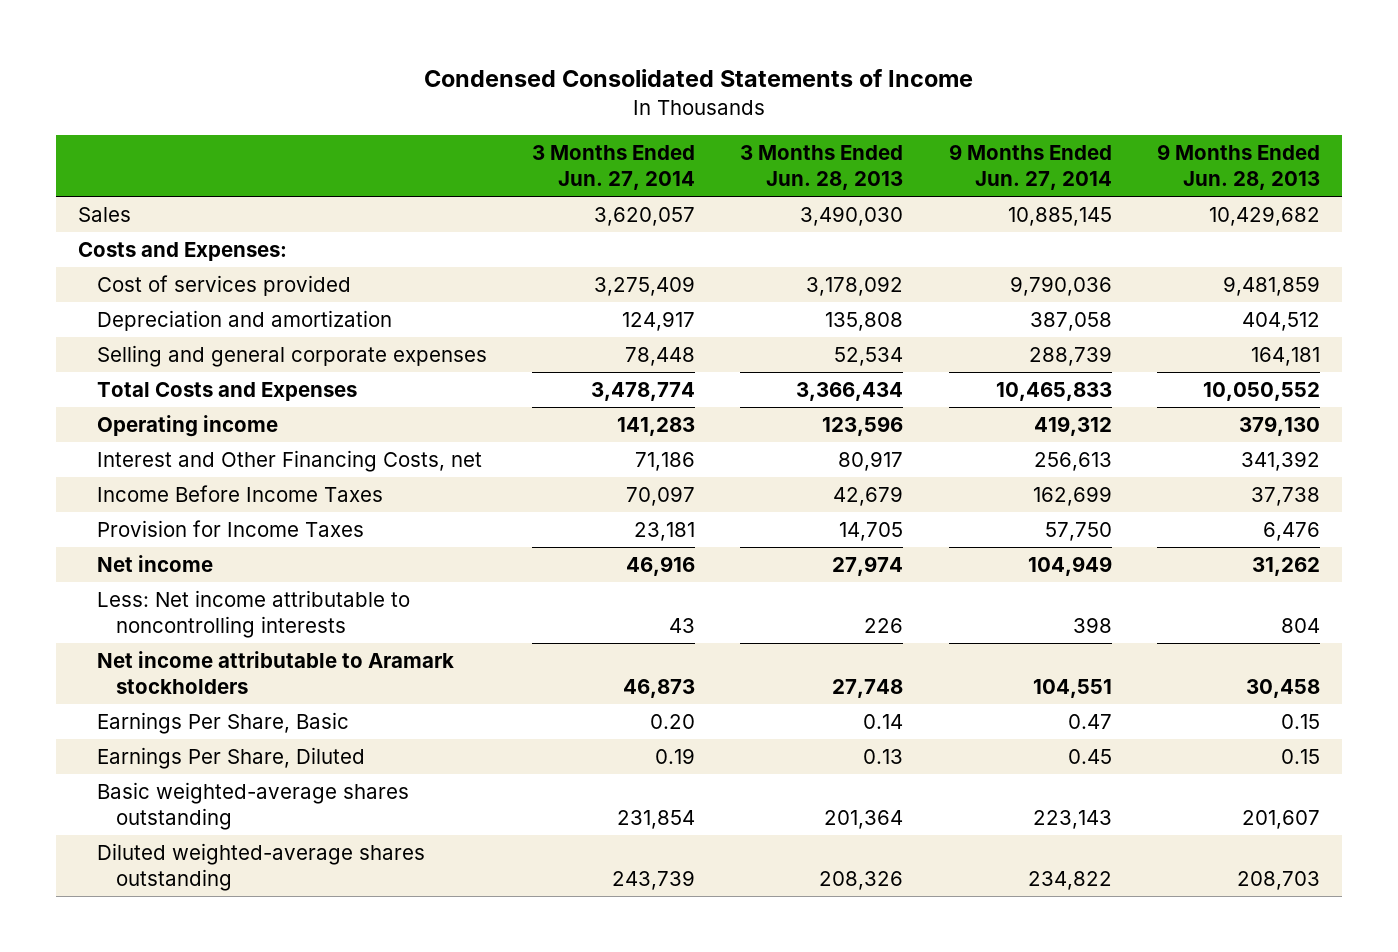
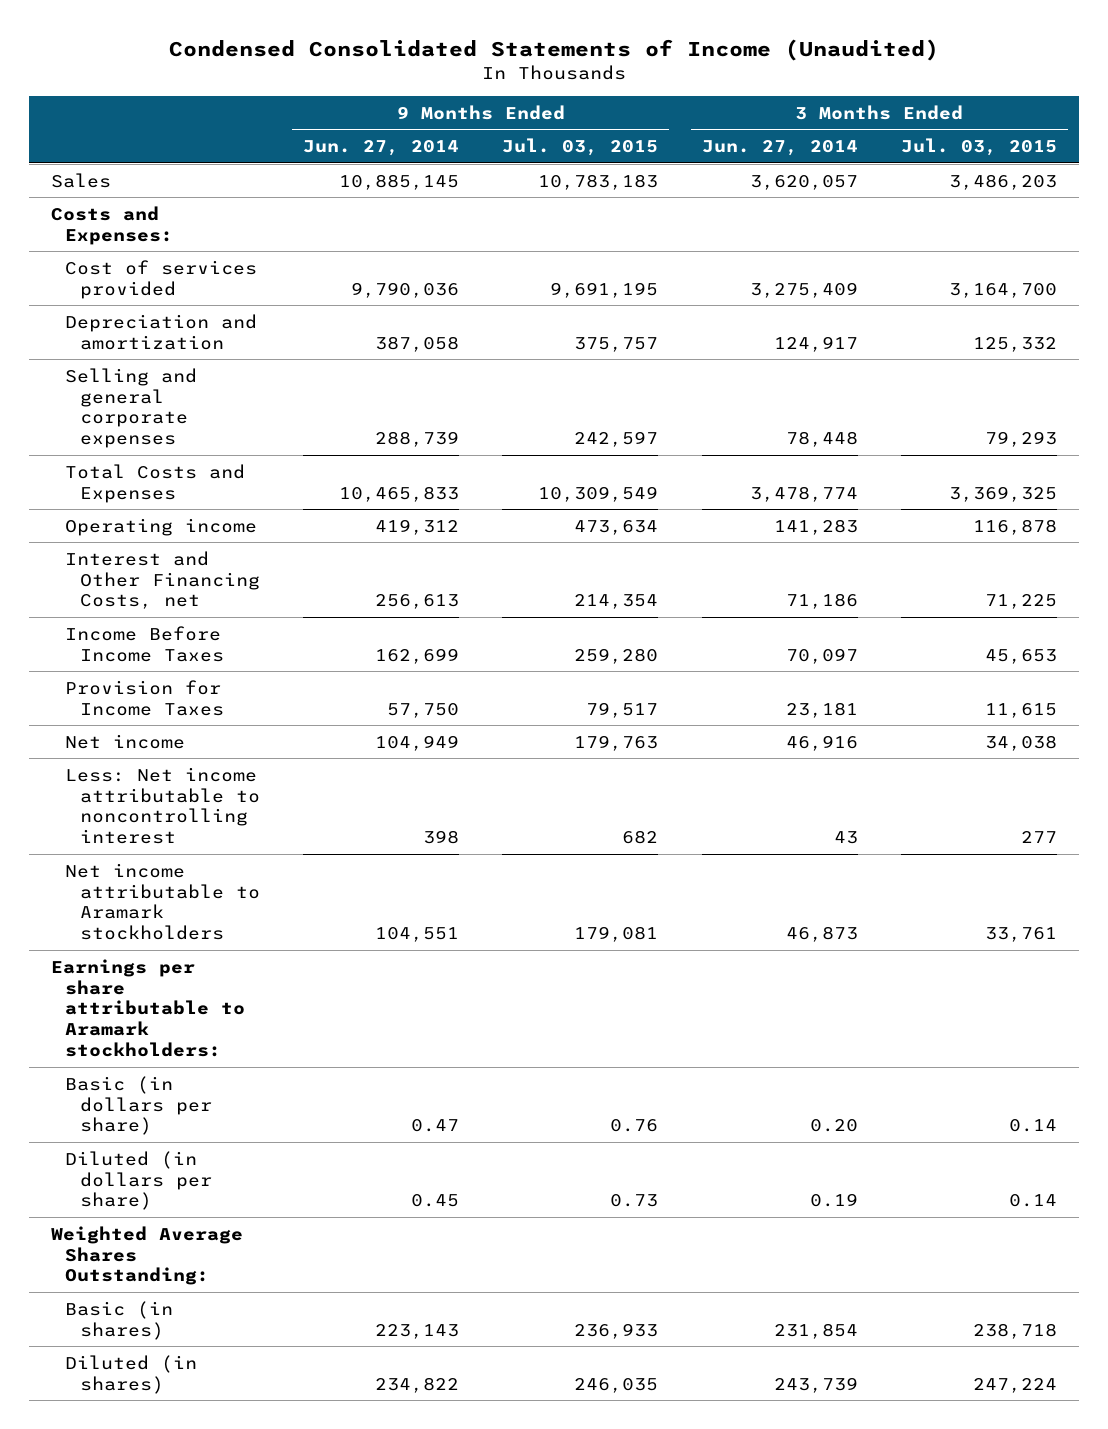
- Condensed Consolidated Statements of Income
+ Condensed Consolidated Statements of Income (Unaudited)
- | 3 Months Ended Jun. 27, 2014 | 3 Months Ended Jun. 28, 2013 | 9 Months Ended Jun. 27, 2014 | 9 Months Ended Jun. 28, 2013
+ | 9 Months Ended Jun. 27, 2014 | 9 Months Ended Jul. 03, 2015 | 3 Months Ended Jun. 27, 2014 | 3 Months Ended Jul. 03, 2015
- Less: Net income attributable to noncontrolling interests | 43 | 226 | 398 | 804
+ Less: Net income attributable to noncontrolling interest | 398 | 682 | 43 | 277
- Earnings Per Share, Basic | 0.20 | 0.14 | 0.47 | 0.15
- Earnings Per Share, Diluted | 0.19 | 0.13 | 0.45 | 0.15
- Basic weighted-average shares outstanding | 231,854 | 201,364 | 223,143 | 201,607
- Diluted weighted-average shares outstanding | 243,739 | 208,326 | 234,822 | 208,703
+ Earnings per share attributable to Aramark stockholders:
+ Basic (in dollars per share) | 0.47 | 0.76 | 0.20 | 0.14
+ Diluted (in dollars per share) | 0.45 | 0.73 | 0.19 | 0.14
+ Weighted Average Shares Outstanding:
+ Basic (in shares) | 223,143 | 236,933 | 231,854 | 238,718
+ Diluted (in shares) | 234,822 | 246,035 | 243,739 | 247,224

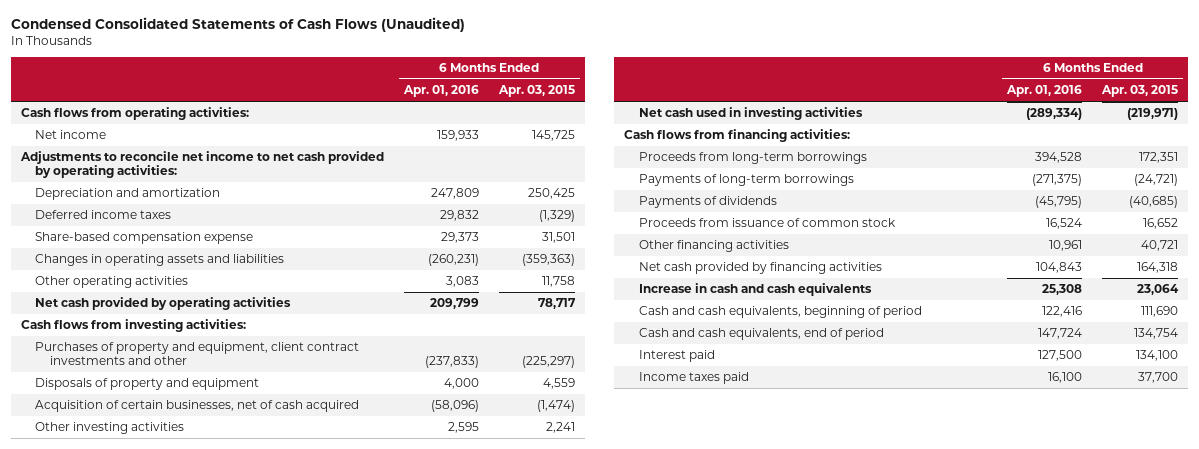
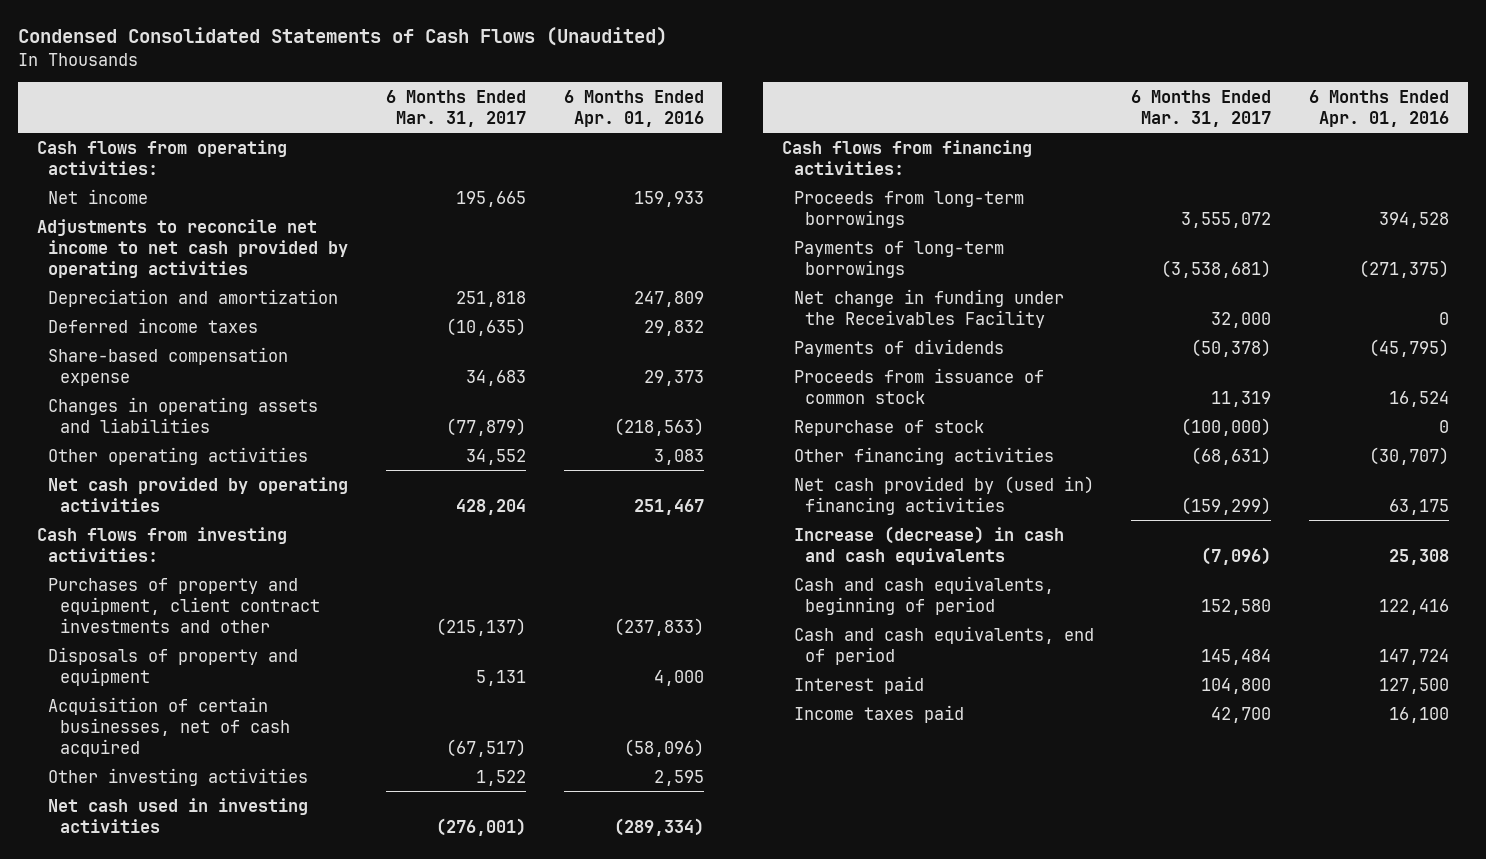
- | 6 Months Ended Apr. 01, 2016 | 6 Months Ended Apr. 03, 2015
+ | 6 Months Ended Mar. 31, 2017 | 6 Months Ended Apr. 01, 2016
- Adjustments to reconcile net income to net cash provided by operating activities:
+ Adjustments to reconcile net income to net cash provided by operating activities
- Changes in operating assets and liabilities | (260,231) | (359,363)
+ Changes in operating assets and liabilities | (77,879) | (218,563)
- Net cash provided by operating activities | 209,799 | 78,717
+ Net cash provided by operating activities | 428,204 | 251,467
+ Net change in funding under the Receivables Facility | 32,000 | 0
- Other financing activities | 10,961 | 40,721
- Net cash provided by financing activities | 104,843 | 164,318
- Increase in cash and cash equivalents | 25,308 | 23,064
+ Repurchase of stock | (100,000) | 0
+ Other financing activities | (68,631) | (30,707)
+ Net cash provided by (used in) financing activities | (159,299) | 63,175
+ Increase (decrease) in cash and cash equivalents | (7,096) | 25,308

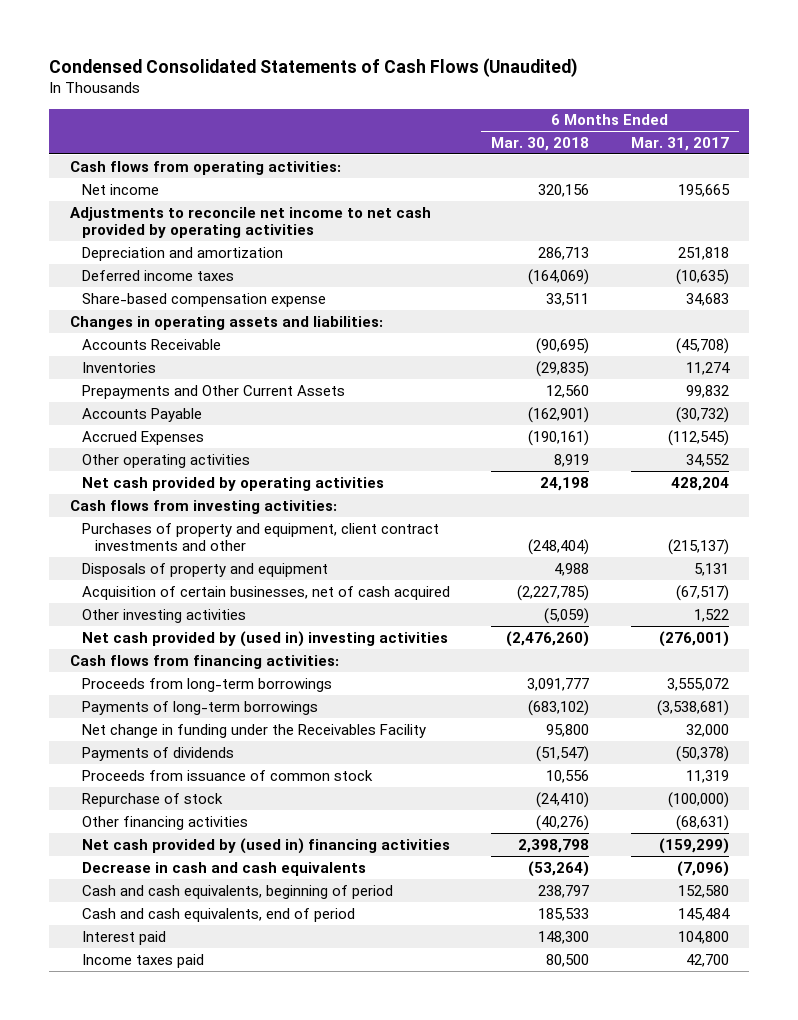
- | 6 Months Ended Mar. 31, 2017 | 6 Months Ended Apr. 01, 2016
+ | 6 Months Ended Mar. 30, 2018 | 6 Months Ended Mar. 31, 2017
- Changes in operating assets and liabilities | (77,879) | (218,563)
+ Changes in operating assets and liabilities:
+ Accounts Receivable | (90,695) | (45,708)
+ Inventories | (29,835) | 11,274
+ Prepayments and Other Current Assets | 12,560 | 99,832
+ Accounts Payable | (162,901) | (30,732)
+ Accrued Expenses | (190,161) | (112,545)
- Net cash used in investing activities | (276,001) | (289,334)
+ Net cash provided by (used in) investing activities | (2,476,260) | (276,001)
- Increase (decrease) in cash and cash equivalents | (7,096) | 25,308
+ Decrease in cash and cash equivalents | (53,264) | (7,096)

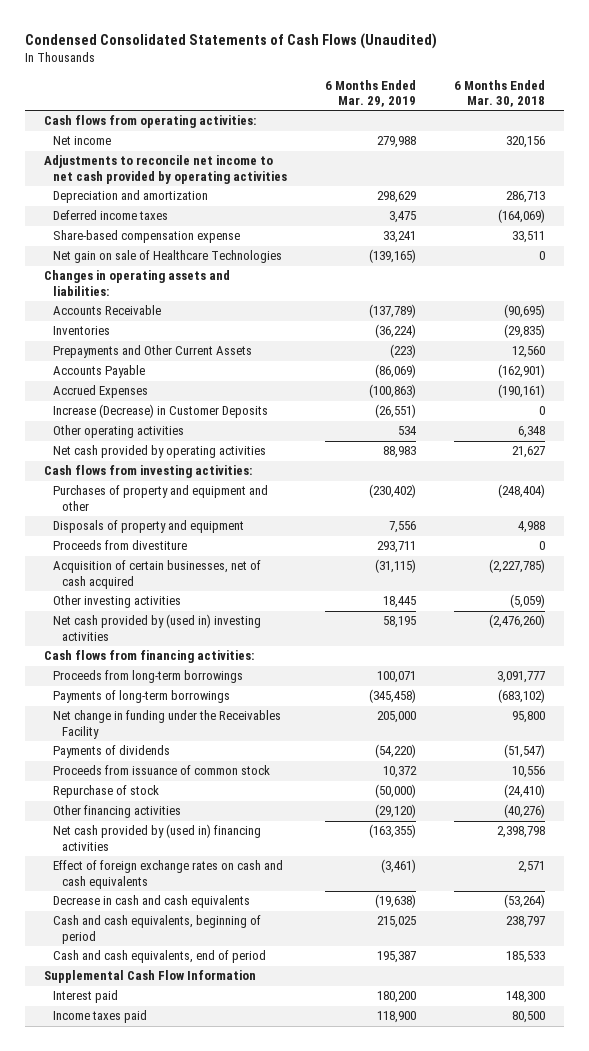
- | 6 Months Ended Mar. 30, 2018 | 6 Months Ended Mar. 31, 2017
+ | 6 Months Ended Mar. 29, 2019 | 6 Months Ended Mar. 30, 2018
+ Net gain on sale of Healthcare Technologies | (139,165) | 0
- Other operating activities | 8,919 | 34,552
- Net cash provided by operating activities | 24,198 | 428,204
+ Increase (Decrease) in Customer Deposits | (26,551) | 0
+ Other operating activities | 534 | 6,348
+ Net cash provided by operating activities | 88,983 | 21,627
- Purchases of property and equipment, client contract investments and other | (248,404) | (215,137)
+ Purchases of property and equipment and other | (230,402) | (248,404)
+ Proceeds from divestiture | 293,711 | 0
+ Effect of foreign exchange rates on cash and cash equivalents | (3,461) | 2,571
+ Supplemental Cash Flow Information

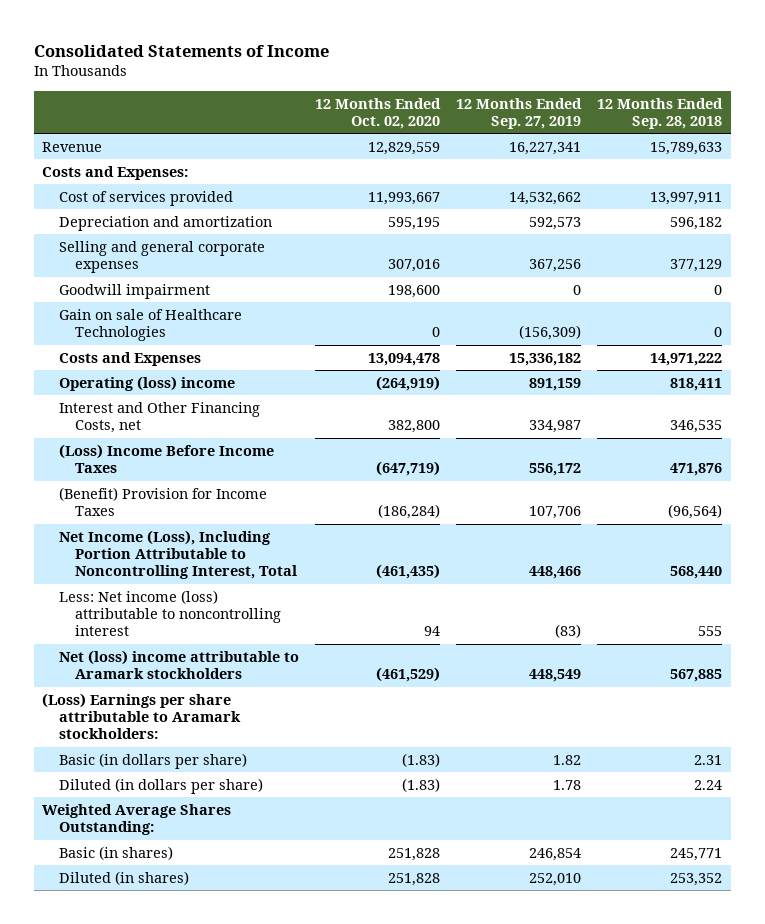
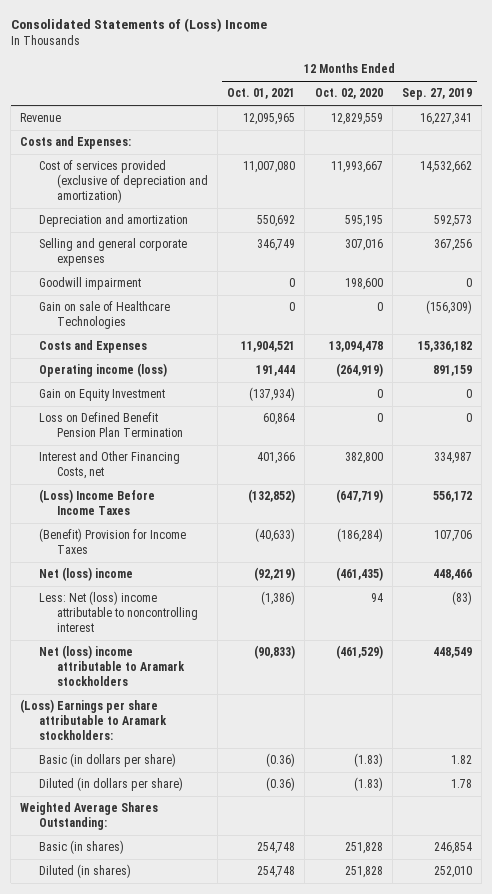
- Consolidated Statements of Income
+ Consolidated Statements of (Loss) Income
- | 12 Months Ended Oct. 02, 2020 | 12 Months Ended Sep. 27, 2019 | 12 Months Ended Sep. 28, 2018
+ | 12 Months Ended Oct. 01, 2021 | 12 Months Ended Oct. 02, 2020 | 12 Months Ended Sep. 27, 2019
- Cost of services provided | 11,993,667 | 14,532,662 | 13,997,911
+ Cost of services provided (exclusive of depreciation and amortization) | 11,007,080 | 11,993,667 | 14,532,662
- Operating (loss) income | (264,919) | 891,159 | 818,411
+ Operating income (loss) | 191,444 | (264,919) | 891,159
+ Gain on Equity Investment | (137,934) | 0 | 0
+ Loss on Defined Benefit Pension Plan Termination | 60,864 | 0 | 0
- Net Income (Loss), Including Portion Attributable to Noncontrolling Interest, Total | (461,435) | 448,466 | 568,440
- Less: Net income (loss) attributable to noncontrolling interest | 94 | (83) | 555
+ Net (loss) income | (92,219) | (461,435) | 448,466
+ Less: Net (loss) income attributable to noncontrolling interest | (1,386) | 94 | (83)

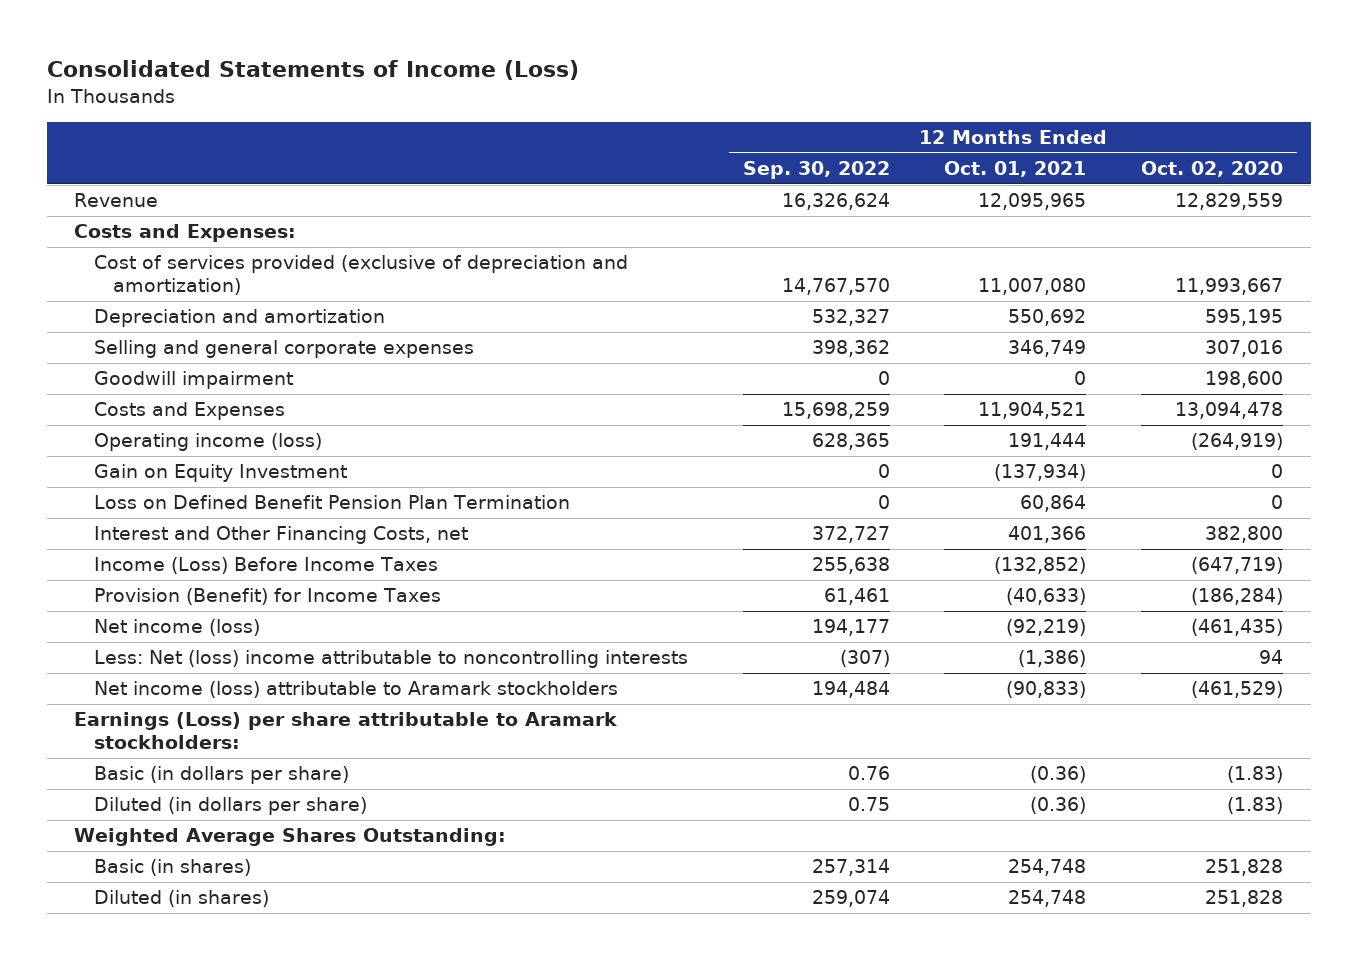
- Consolidated Statements of (Loss) Income
+ Consolidated Statements of Income (Loss)
- | 12 Months Ended Oct. 01, 2021 | 12 Months Ended Oct. 02, 2020 | 12 Months Ended Sep. 27, 2019
+ | 12 Months Ended Sep. 30, 2022 | 12 Months Ended Oct. 01, 2021 | 12 Months Ended Oct. 02, 2020
- Gain on sale of Healthcare Technologies | 0 | 0 | (156,309)
- (Loss) Income Before Income Taxes | (132,852) | (647,719) | 556,172
- (Benefit) Provision for Income Taxes | (40,633) | (186,284) | 107,706
- Net (loss) income | (92,219) | (461,435) | 448,466
- Less: Net (loss) income attributable to noncontrolling interest | (1,386) | 94 | (83)
- Net (loss) income attributable to Aramark stockholders | (90,833) | (461,529) | 448,549
- (Loss) Earnings per share attributable to Aramark stockholders:
+ Income (Loss) Before Income Taxes | 255,638 | (132,852) | (647,719)
+ Provision (Benefit) for Income Taxes | 61,461 | (40,633) | (186,284)
+ Net income (loss) | 194,177 | (92,219) | (461,435)
+ Less: Net (loss) income attributable to noncontrolling interests | (307) | (1,386) | 94
+ Net income (loss) attributable to Aramark stockholders | 194,484 | (90,833) | (461,529)
+ Earnings (Loss) per share attributable to Aramark stockholders:

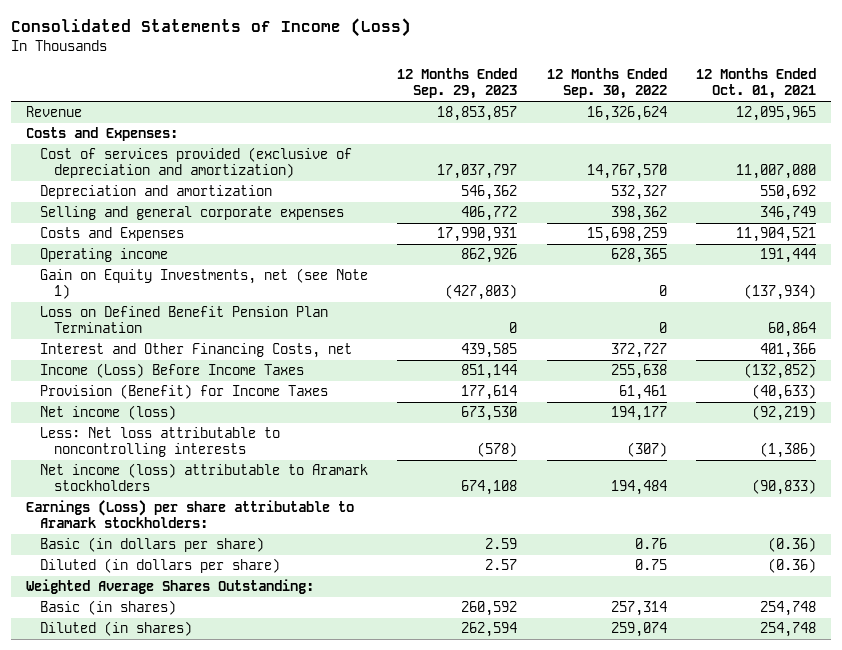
- | 12 Months Ended Sep. 30, 2022 | 12 Months Ended Oct. 01, 2021 | 12 Months Ended Oct. 02, 2020
+ | 12 Months Ended Sep. 29, 2023 | 12 Months Ended Sep. 30, 2022 | 12 Months Ended Oct. 01, 2021
- Goodwill impairment | 0 | 0 | 198,600
- Operating income (loss) | 628,365 | 191,444 | (264,919)
- Gain on Equity Investment | 0 | (137,934) | 0
+ Operating income | 862,926 | 628,365 | 191,444
+ Gain on Equity Investments, net (see Note 1) | (427,803) | 0 | (137,934)
- Less: Net (loss) income attributable to noncontrolling interests | (307) | (1,386) | 94
+ Less: Net loss attributable to noncontrolling interests | (578) | (307) | (1,386)

